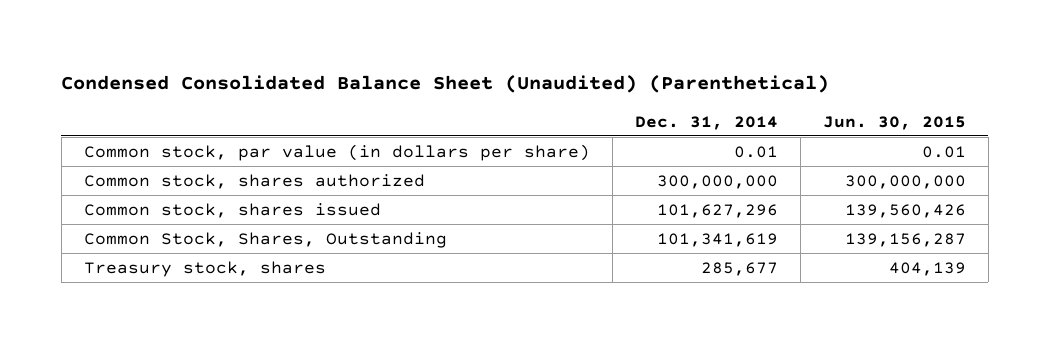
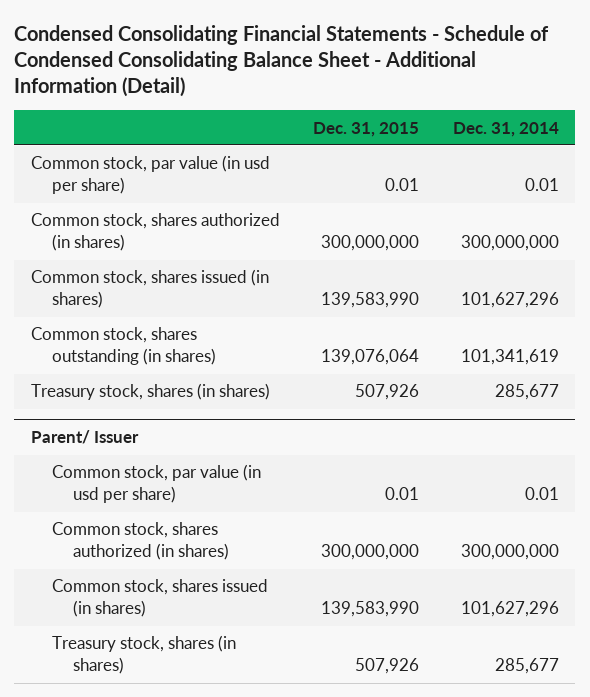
- Condensed Consolidated Balance Sheet (Unaudited) (Parenthetical)
+ Condensed Consolidating Financial Statements - Schedule of Condensed Consolidating Balance Sheet - Additional Information (Detail)
- | Dec. 31, 2014 | Jun. 30, 2015
+ | Dec. 31, 2015 | Dec. 31, 2014
- Common stock, par value (in dollars per share) | 0.01 | 0.01
- Common stock, shares authorized | 300,000,000 | 300,000,000
- Common stock, shares issued | 101,627,296 | 139,560,426
- Common Stock, Shares, Outstanding | 101,341,619 | 139,156,287
- Treasury stock, shares | 285,677 | 404,139
+ Common stock, par value (in usd per share) | 0.01 | 0.01
+ Common stock, shares authorized (in shares) | 300,000,000 | 300,000,000
+ Common stock, shares issued (in shares) | 139,583,990 | 101,627,296
+ Common stock, shares outstanding (in shares) | 139,076,064 | 101,341,619
+ Treasury stock, shares (in shares) | 507,926 | 285,677
+ Parent/ Issuer
+ Common stock, par value (in usd per share) | 0.01 | 0.01
+ Common stock, shares authorized (in shares) | 300,000,000 | 300,000,000
+ Common stock, shares issued (in shares) | 139,583,990 | 101,627,296
+ Treasury stock, shares (in shares) | 507,926 | 285,677

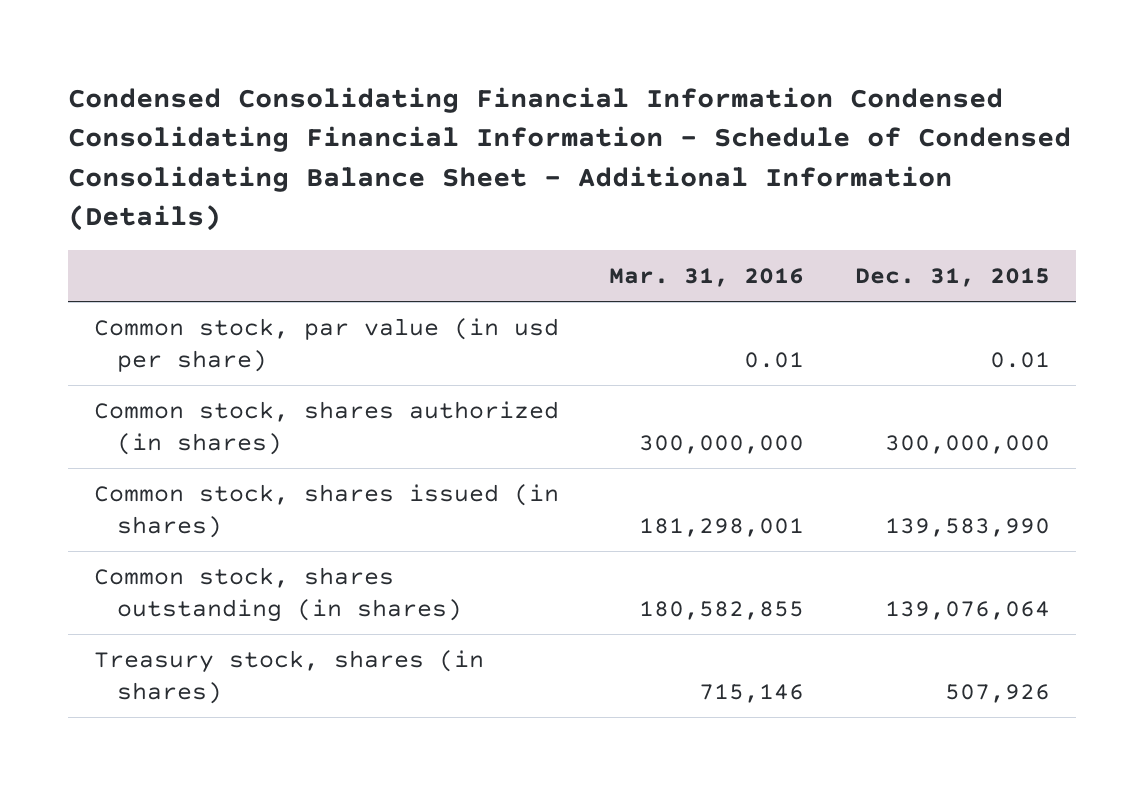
- Condensed Consolidating Financial Statements - Schedule of Condensed Consolidating Balance Sheet - Additional Information (Detail)
+ Condensed Consolidating Financial Information Condensed Consolidating Financial Information - Schedule of Condensed Consolidating Balance Sheet - Additional Information (Details)
- | Dec. 31, 2015 | Dec. 31, 2014
+ | Mar. 31, 2016 | Dec. 31, 2015
- Parent/ Issuer
- Common stock, par value (in usd per share) | 0.01 | 0.01
- Common stock, shares authorized (in shares) | 300,000,000 | 300,000,000
- Common stock, shares issued (in shares) | 139,583,990 | 101,627,296
- Treasury stock, shares (in shares) | 507,926 | 285,677

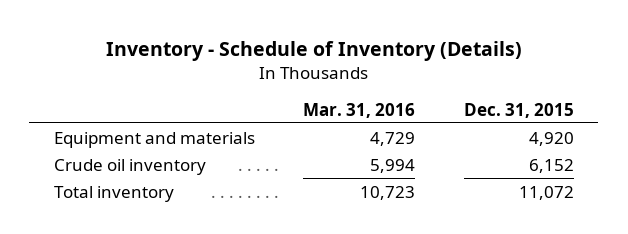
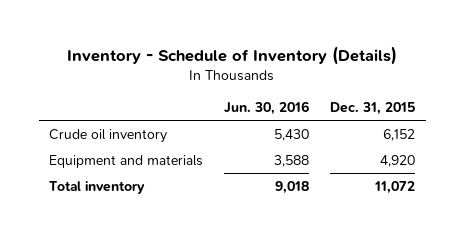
- | Mar. 31, 2016 | Dec. 31, 2015
+ | Jun. 30, 2016 | Dec. 31, 2015
moved down: Equipment and materials | 3,588 | 4,920

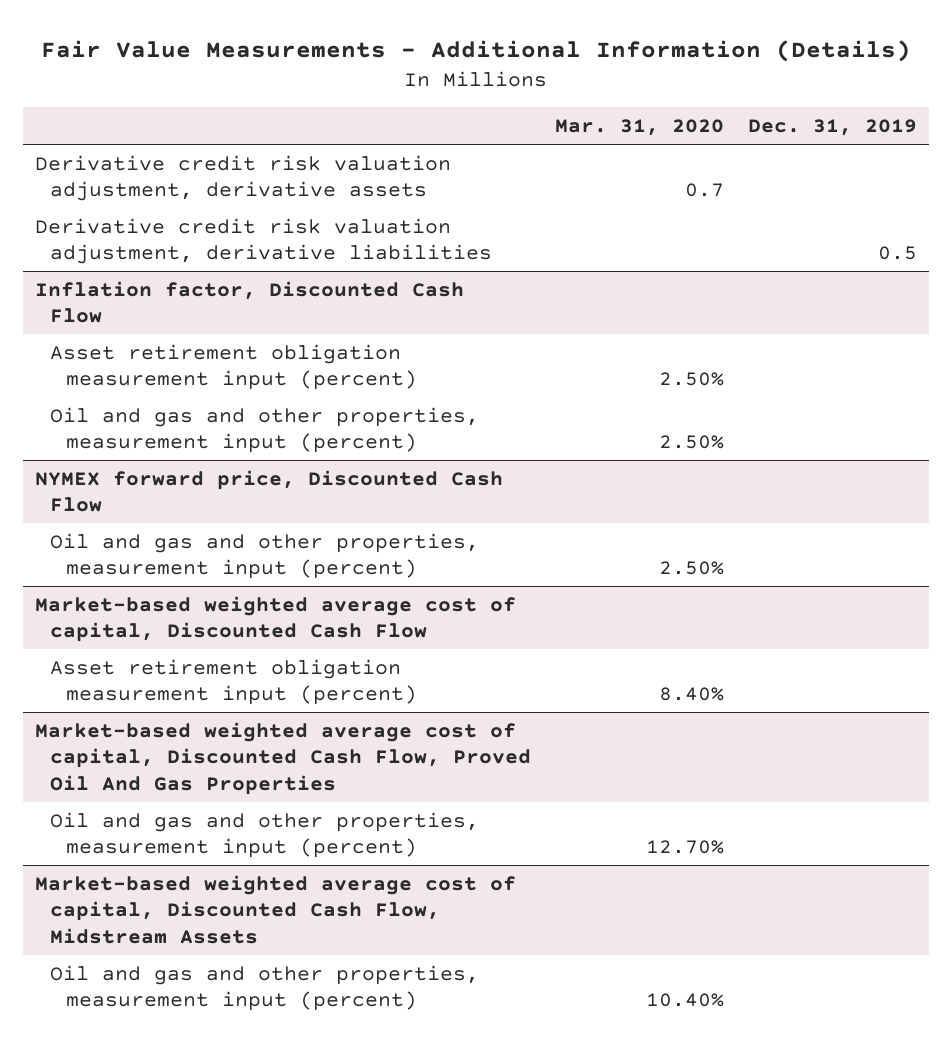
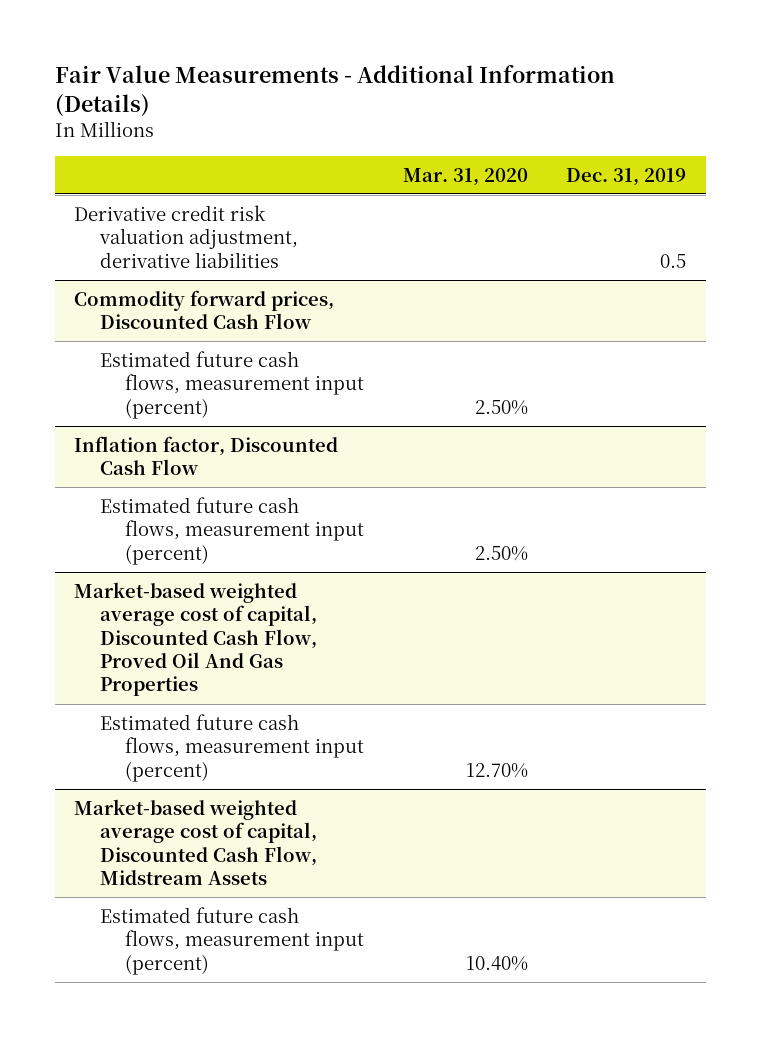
- Derivative credit risk valuation adjustment, derivative assets | 0.7 |
+ Commodity forward prices, Discounted Cash Flow
+ Estimated future cash flows, measurement input (percent) | 2.50% |
@ Inflation factor, Discounted Cash Flow
- Asset retirement obligation measurement input (percent) | 2.50% |
- Oil and gas and other properties, measurement input (percent) | 2.50% |
- NYMEX forward price, Discounted Cash Flow
- Oil and gas and other properties, measurement input (percent) | 2.50% |
- Market-based weighted average cost of capital, Discounted Cash Flow
- Asset retirement obligation measurement input (percent) | 8.40% |
@ Inflation factor, Discounted Cash Flow
+ Estimated future cash flows, measurement input (percent) | 2.50% |
@ Market-based weighted average cost of capital, Discounted Cash Flow, Proved Oil And Gas Properties
- Oil and gas and other properties, measurement input (percent) | 12.70% |
+ Estimated future cash flows, measurement input (percent) | 12.70% |
@ Market-based weighted average cost of capital, Discounted Cash Flow, Midstream Assets
- Oil and gas and other properties, measurement input (percent) | 10.40% |
+ Estimated future cash flows, measurement input (percent) | 10.40% |

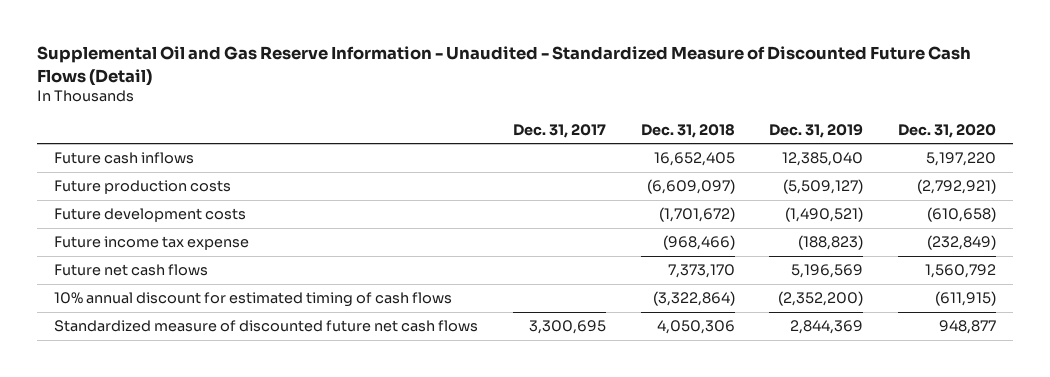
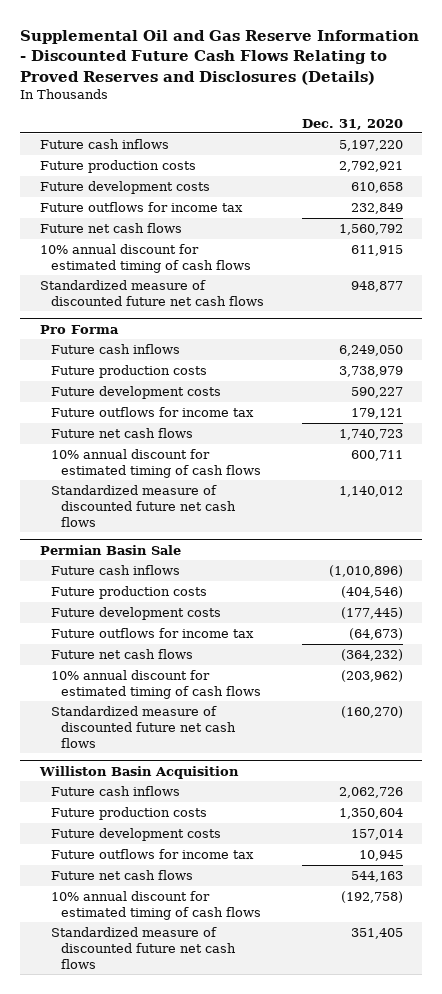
- Supplemental Oil and Gas Reserve Information - Unaudited - Standardized Measure of Discounted Future Cash Flows (Detail)
+ Supplemental Oil and Gas Reserve Information - Discounted Future Cash Flows Relating to Proved Reserves and Disclosures (Details)
- | Dec. 31, 2017 | Dec. 31, 2018 | Dec. 31, 2019 | Dec. 31, 2020
+ | Dec. 31, 2020
- Future production costs | | (6,609,097) | (5,509,127) | (2,792,921)
- Future development costs | | (1,701,672) | (1,490,521) | (610,658)
- Future income tax expense | | (968,466) | (188,823) | (232,849)
+ Future production costs | 2,792,921
+ Future development costs | 610,658
+ Future outflows for income tax | 232,849
- 10% annual discount for estimated timing of cash flows | | (3,322,864) | (2,352,200) | (611,915)
+ 10% annual discount for estimated timing of cash flows | 611,915
+ Pro Forma
+ Future cash inflows | 6,249,050
+ Future production costs | 3,738,979
+ Future development costs | 590,227
+ Future outflows for income tax | 179,121
+ Future net cash flows | 1,740,723
+ 10% annual discount for estimated timing of cash flows | 600,711
+ Standardized measure of discounted future net cash flows | 1,140,012
+ Permian Basin Sale
+ Future cash inflows | (1,010,896)
+ Future production costs | (404,546)
+ Future development costs | (177,445)
+ Future outflows for income tax | (64,673)
+ Future net cash flows | (364,232)
+ 10% annual discount for estimated timing of cash flows | (203,962)
+ Standardized measure of discounted future net cash flows | (160,270)
+ Williston Basin Acquisition
+ Future cash inflows | 2,062,726
+ Future production costs | 1,350,604
+ Future development costs | 157,014
+ Future outflows for income tax | 10,945
+ Future net cash flows | 544,163
+ 10% annual discount for estimated timing of cash flows | (192,758)
+ Standardized measure of discounted future net cash flows | 351,405

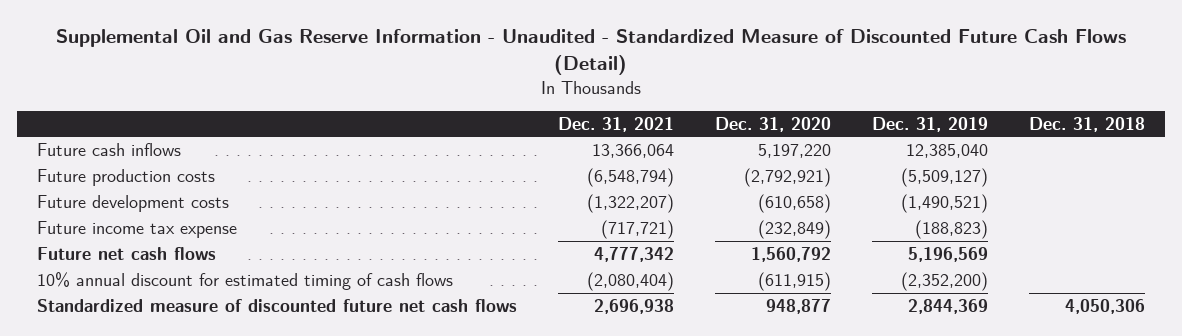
- Supplemental Oil and Gas Reserve Information - Discounted Future Cash Flows Relating to Proved Reserves and Disclosures (Details)
+ Supplemental Oil and Gas Reserve Information - Unaudited - Standardized Measure of Discounted Future Cash Flows (Detail)
- | Dec. 31, 2020
+ | Dec. 31, 2021 | Dec. 31, 2020 | Dec. 31, 2019 | Dec. 31, 2018
- Future production costs | 2,792,921
- Future development costs | 610,658
- Future outflows for income tax | 232,849
+ Future production costs | (6,548,794) | (2,792,921) | (5,509,127) |
+ Future development costs | (1,322,207) | (610,658) | (1,490,521) |
+ Future income tax expense | (717,721) | (232,849) | (188,823) |
- 10% annual discount for estimated timing of cash flows | 611,915
+ 10% annual discount for estimated timing of cash flows | (2,080,404) | (611,915) | (2,352,200) |
- Pro Forma
- Future cash inflows | 6,249,050
- Future production costs | 3,738,979
- Future development costs | 590,227
- Future outflows for income tax | 179,121
- Future net cash flows | 1,740,723
- 10% annual discount for estimated timing of cash flows | 600,711
- Standardized measure of discounted future net cash flows | 1,140,012
- Permian Basin Sale
- Future cash inflows | (1,010,896)
- Future production costs | (404,546)
- Future development costs | (177,445)
- Future outflows for income tax | (64,673)
- Future net cash flows | (364,232)
- 10% annual discount for estimated timing of cash flows | (203,962)
- Standardized measure of discounted future net cash flows | (160,270)
- Williston Basin Acquisition
- Future cash inflows | 2,062,726
- Future production costs | 1,350,604
- Future development costs | 157,014
- Future outflows for income tax | 10,945
- Future net cash flows | 544,163
- 10% annual discount for estimated timing of cash flows | (192,758)
- Standardized measure of discounted future net cash flows | 351,405

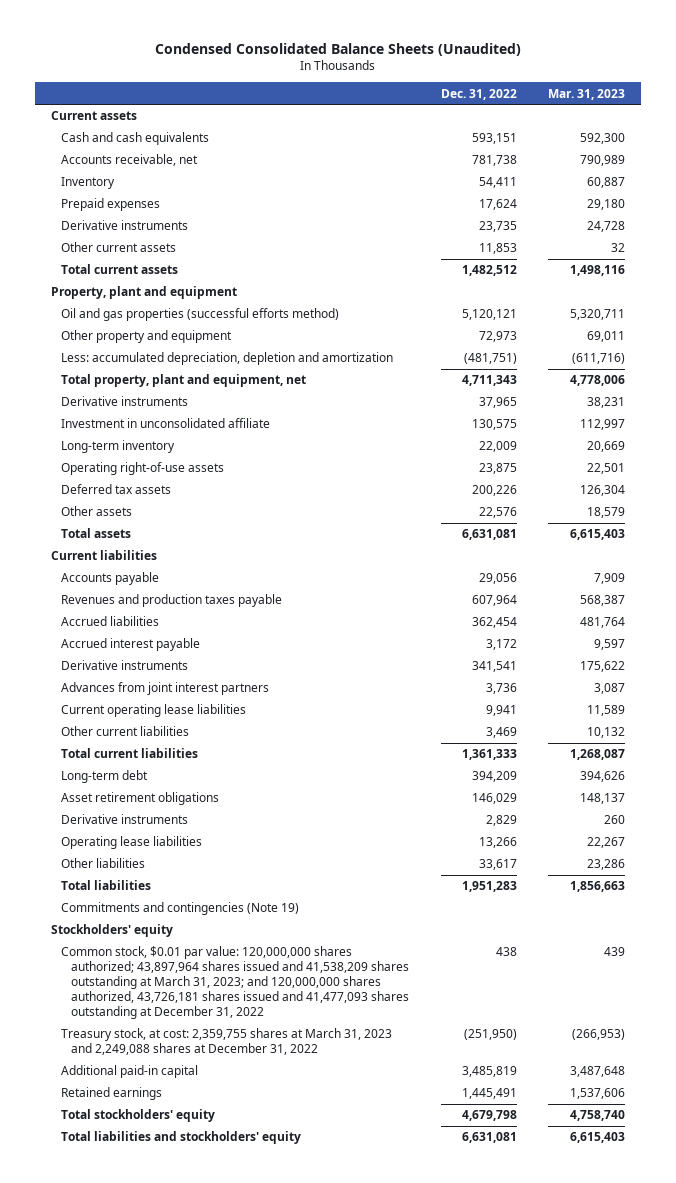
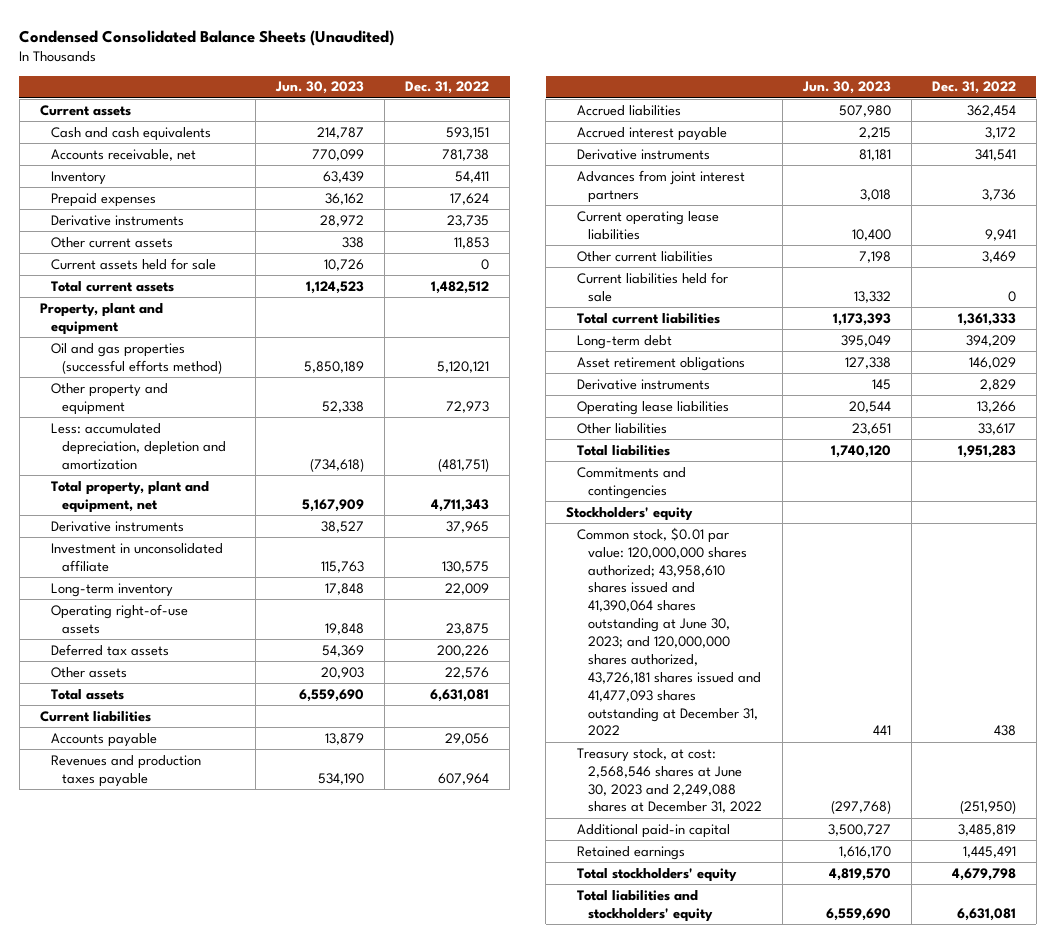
- | Dec. 31, 2022 | Mar. 31, 2023
+ | Jun. 30, 2023 | Dec. 31, 2022
+ Current assets held for sale | 10,726 | 0
+ Current liabilities held for sale | 13,332 | 0
- Commitments and contingencies (Note 19)
+ Commitments and contingencies
- Common stock, $0.01 par value: 120,000,000 shares authorized; 43,897,964 shares issued and 41,538,209 shares outstanding at March 31, 2023; and 120,000,000 shares authorized, 43,726,181 shares issued and 41,477,093 shares outstanding at December 31, 2022 | 438 | 439
- Treasury stock, at cost: 2,359,755 shares at March 31, 2023 and 2,249,088 shares at December 31, 2022 | (251,950) | (266,953)
+ Common stock, $0.01 par value: 120,000,000 shares authorized; 43,958,610 shares issued and 41,390,064 shares outstanding at June 30, 2023; and 120,000,000 shares authorized, 43,726,181 shares issued and 41,477,093 shares outstanding at December 31, 2022 | 441 | 438
+ Treasury stock, at cost: 2,568,546 shares at June 30, 2023 and 2,249,088 shares at December 31, 2022 | (297,768) | (251,950)

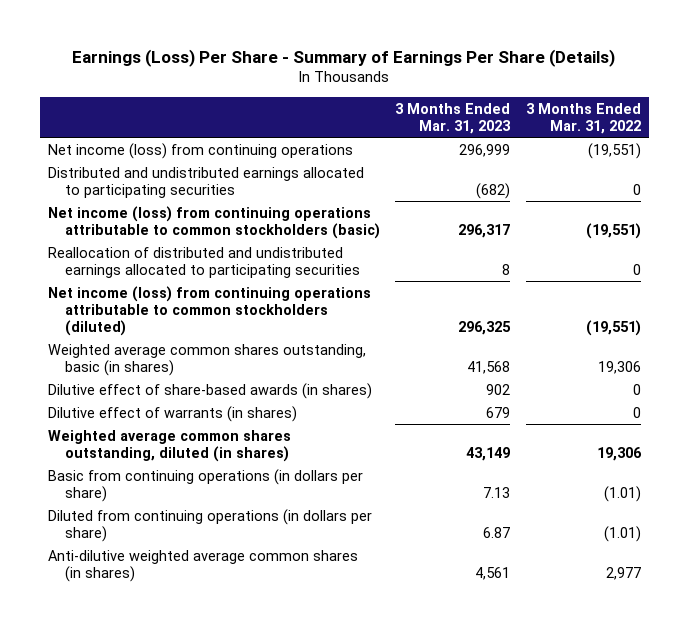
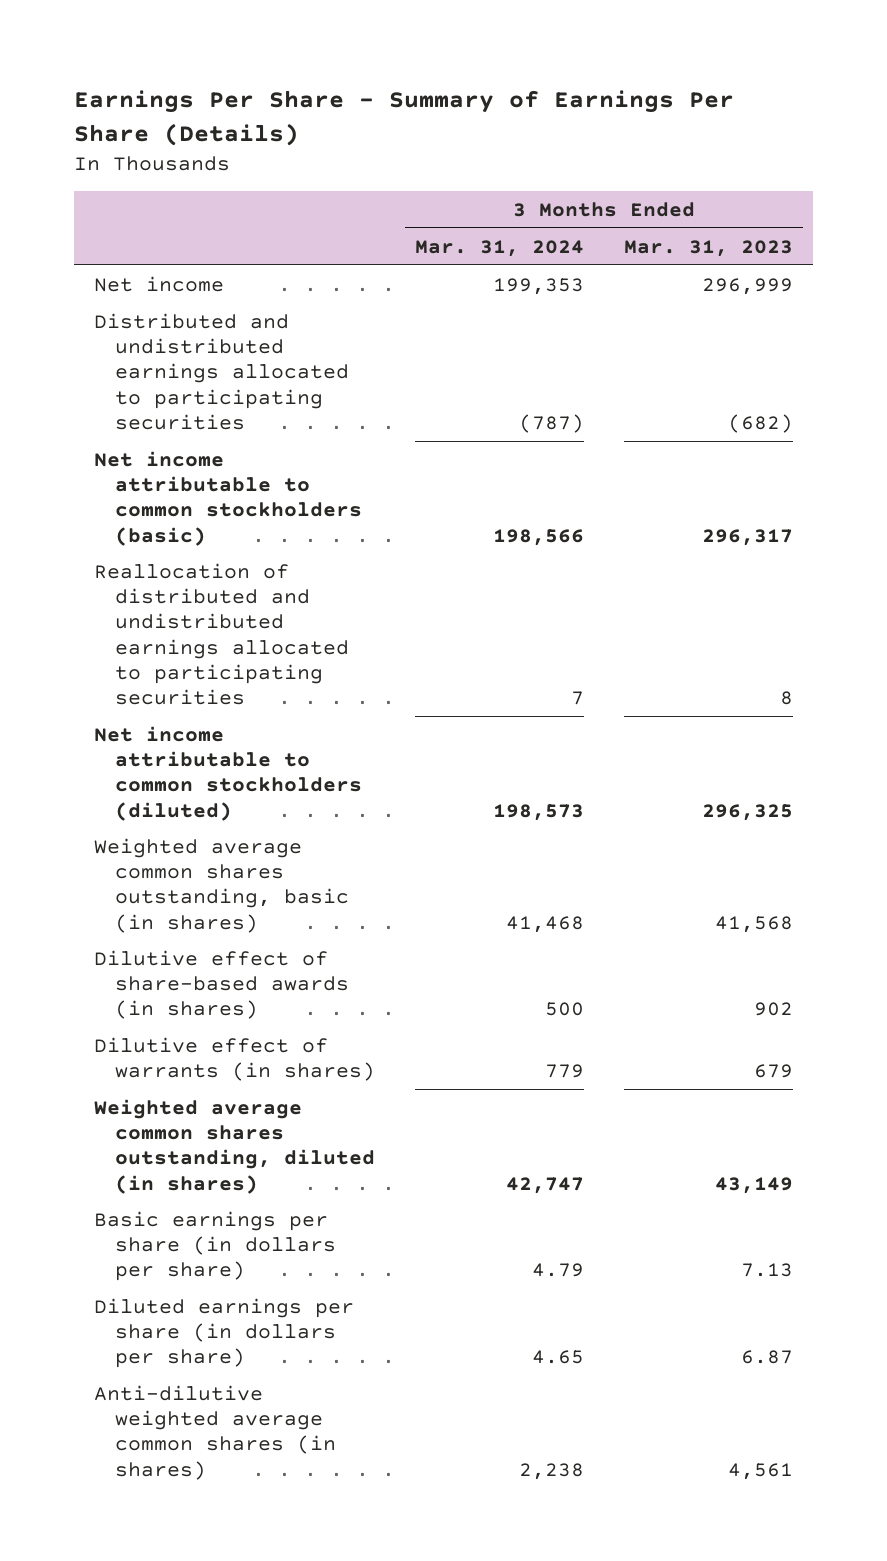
- Earnings (Loss) Per Share - Summary of Earnings Per Share (Details)
+ Earnings Per Share - Summary of Earnings Per Share (Details)
- | 3 Months Ended Mar. 31, 2023 | 3 Months Ended Mar. 31, 2022
+ | 3 Months Ended Mar. 31, 2024 | 3 Months Ended Mar. 31, 2023
- Net income (loss) from continuing operations | 296,999 | (19,551)
+ Net income | 199,353 | 296,999
- Net income (loss) from continuing operations attributable to common stockholders (basic) | 296,317 | (19,551)
+ Net income attributable to common stockholders (basic) | 198,566 | 296,317
- Net income (loss) from continuing operations attributable to common stockholders (diluted) | 296,325 | (19,551)
+ Net income attributable to common stockholders (diluted) | 198,573 | 296,325
- Basic from continuing operations (in dollars per share) | 7.13 | (1.01)
- Diluted from continuing operations (in dollars per share) | 6.87 | (1.01)
+ Basic earnings per share (in dollars per share) | 4.79 | 7.13
+ Diluted earnings per share (in dollars per share) | 4.65 | 6.87

